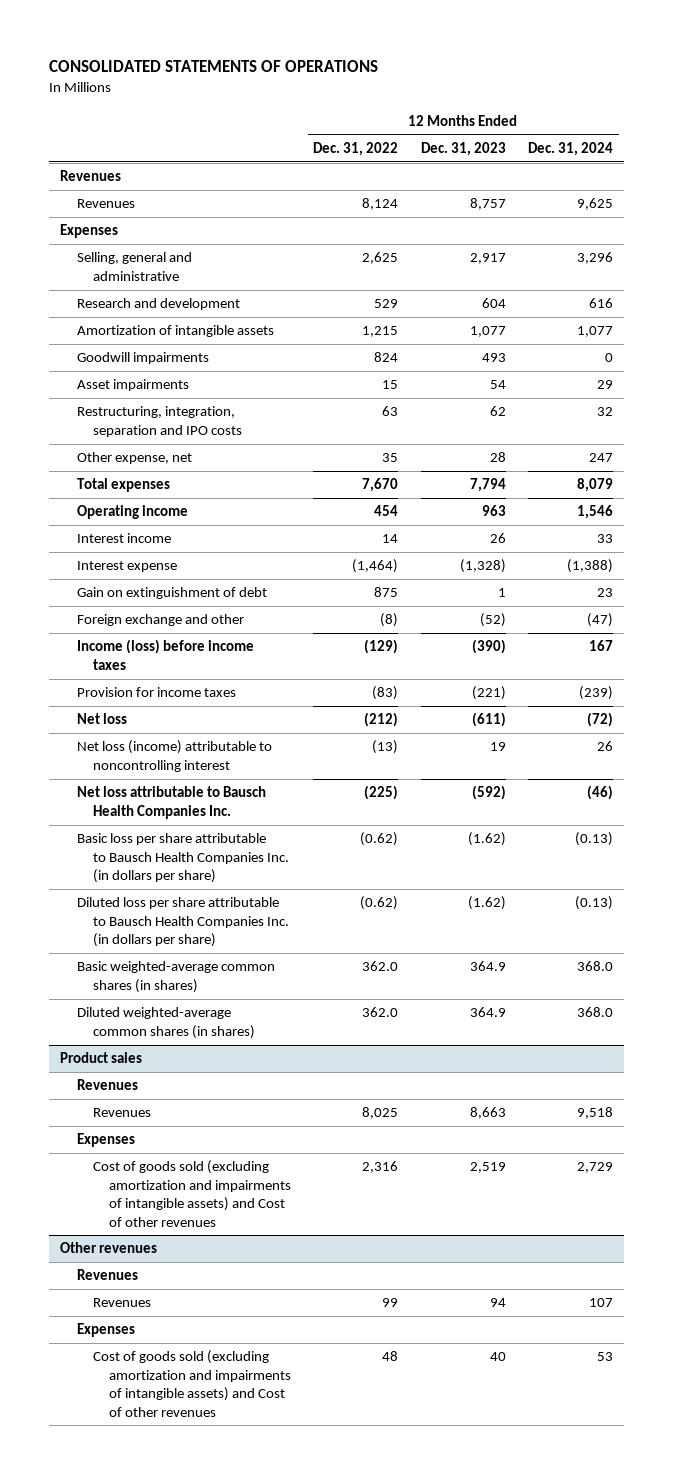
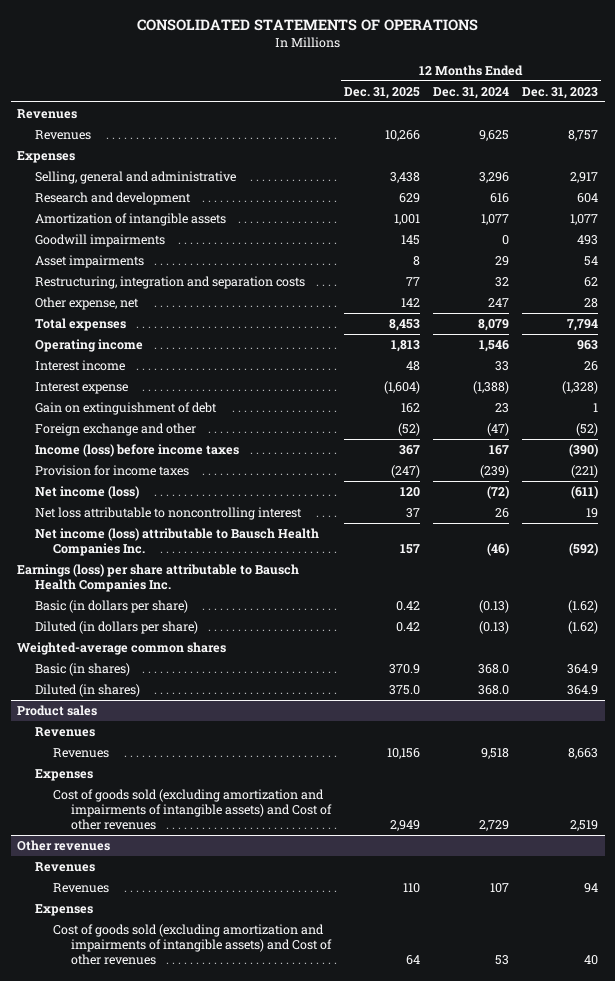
- | 12 Months Ended Dec. 31, 2022 | 12 Months Ended Dec. 31, 2023 | 12 Months Ended Dec. 31, 2024
+ | 12 Months Ended Dec. 31, 2025 | 12 Months Ended Dec. 31, 2024 | 12 Months Ended Dec. 31, 2023
- Restructuring, integration, separation and IPO costs | 63 | 62 | 32
+ Restructuring, integration and separation costs | 77 | 32 | 62
- Net loss | (212) | (611) | (72)
- Net loss (income) attributable to noncontrolling interest | (13) | 19 | 26
- Net loss attributable to Bausch Health Companies Inc. | (225) | (592) | (46)
- Basic loss per share attributable to Bausch Health Companies Inc. (in dollars per share) | (0.62) | (1.62) | (0.13)
- Diluted loss per share attributable to Bausch Health Companies Inc. (in dollars per share) | (0.62) | (1.62) | (0.13)
- Basic weighted-average common shares (in shares) | 362.0 | 364.9 | 368.0
- Diluted weighted-average common shares (in shares) | 362.0 | 364.9 | 368.0
+ Net income (loss) | 120 | (72) | (611)
+ Net loss attributable to noncontrolling interest | 37 | 26 | 19
+ Net income (loss) attributable to Bausch Health Companies Inc. | 157 | (46) | (592)
+ Earnings (loss) per share attributable to Bausch Health Companies Inc.
+ Basic (in dollars per share) | 0.42 | (0.13) | (1.62)
+ Diluted (in dollars per share) | 0.42 | (0.13) | (1.62)
+ Weighted-average common shares
+ Basic (in shares) | 370.9 | 368.0 | 364.9
+ Diluted (in shares) | 375.0 | 368.0 | 364.9

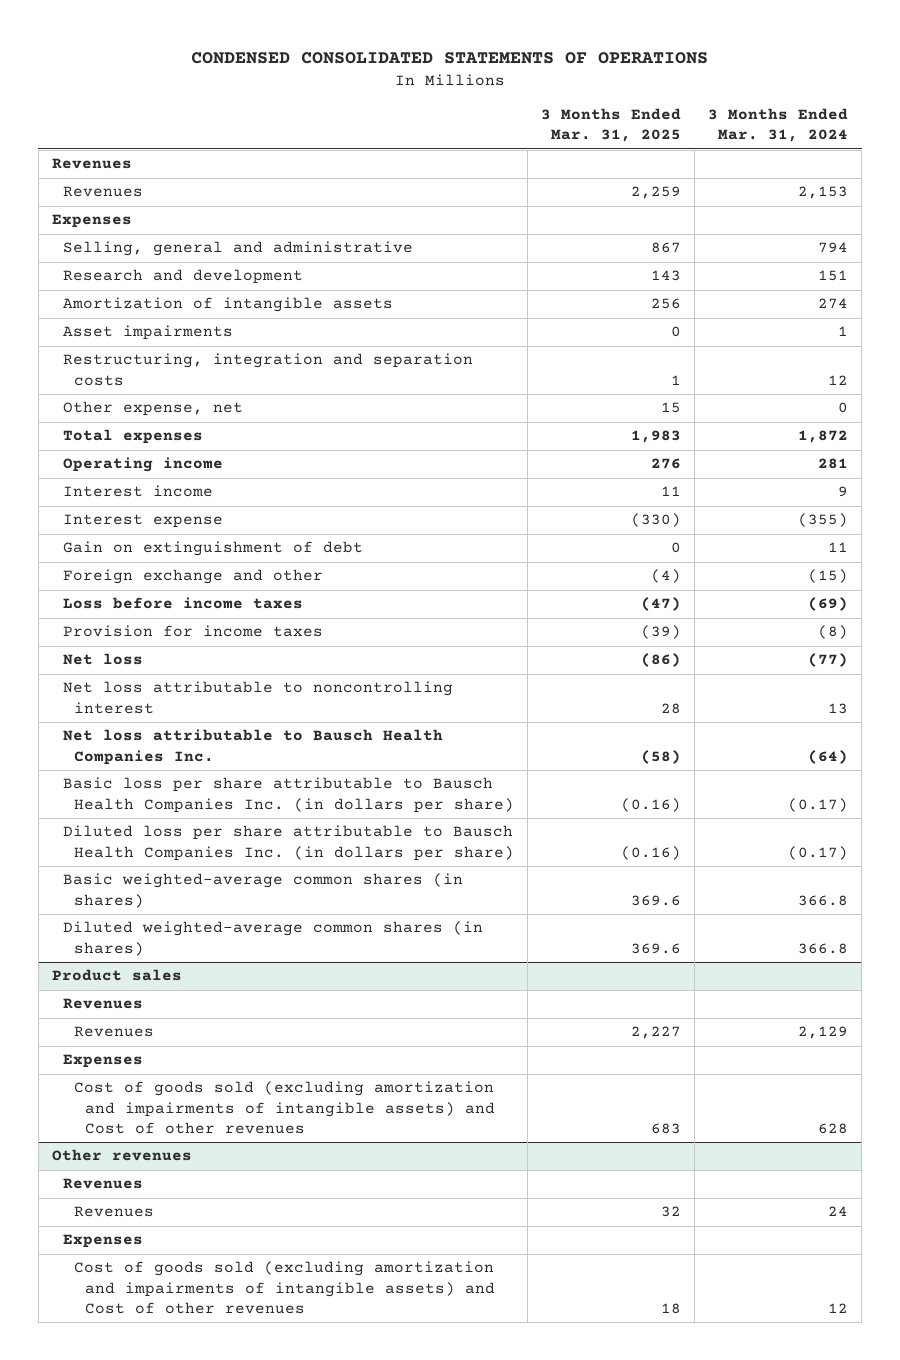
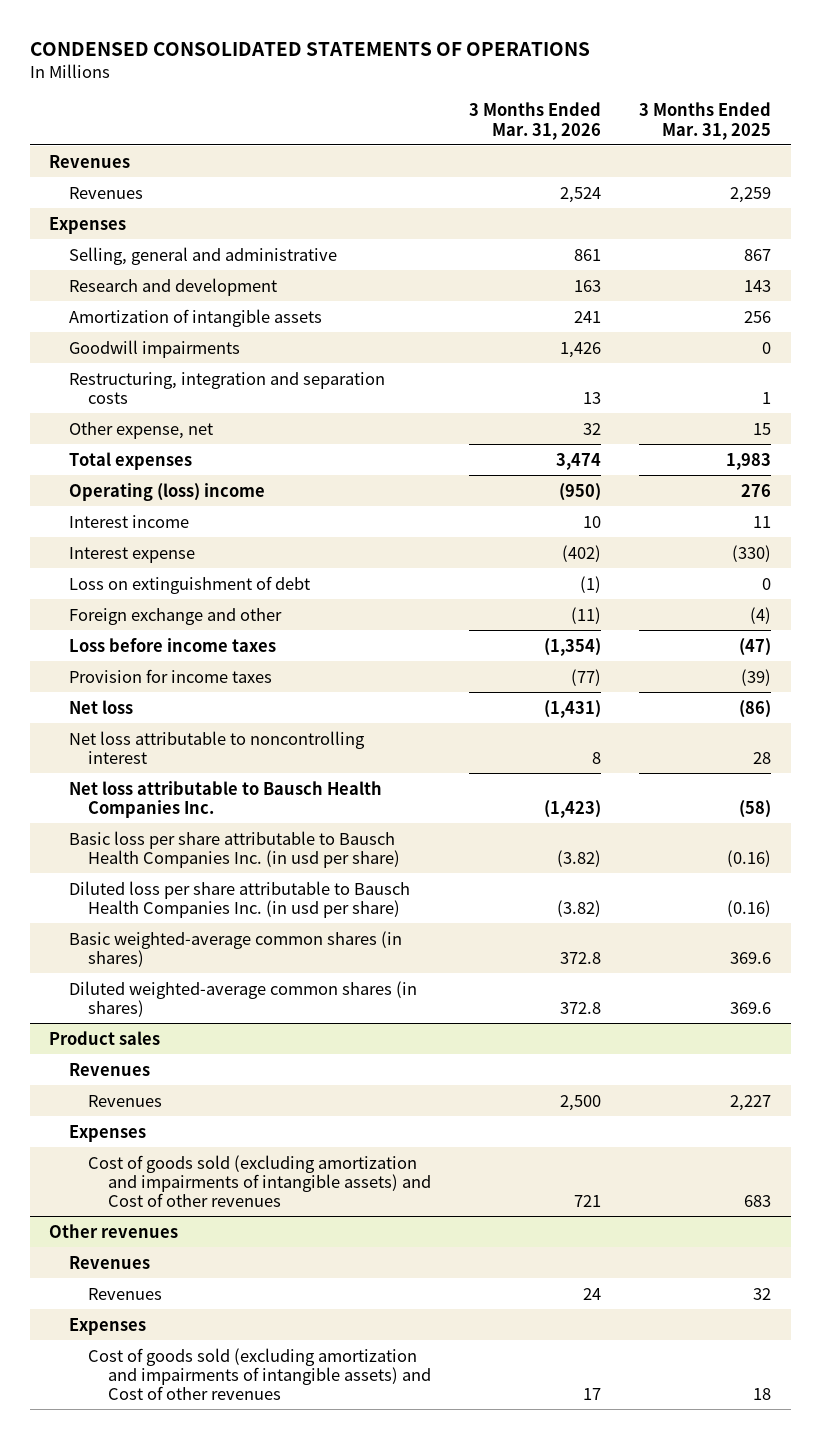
- | 3 Months Ended Mar. 31, 2025 | 3 Months Ended Mar. 31, 2024
+ | 3 Months Ended Mar. 31, 2026 | 3 Months Ended Mar. 31, 2025
- Asset impairments | 0 | 1
+ Goodwill impairments | 1,426 | 0
- Operating income | 276 | 281
+ Operating (loss) income | (950) | 276
- Gain on extinguishment of debt | 0 | 11
+ Loss on extinguishment of debt | (1) | 0
- Basic loss per share attributable to Bausch Health Companies Inc. (in dollars per share) | (0.16) | (0.17)
- Diluted loss per share attributable to Bausch Health Companies Inc. (in dollars per share) | (0.16) | (0.17)
+ Basic loss per share attributable to Bausch Health Companies Inc. (in usd per share) | (3.82) | (0.16)
+ Diluted loss per share attributable to Bausch Health Companies Inc. (in usd per share) | (3.82) | (0.16)

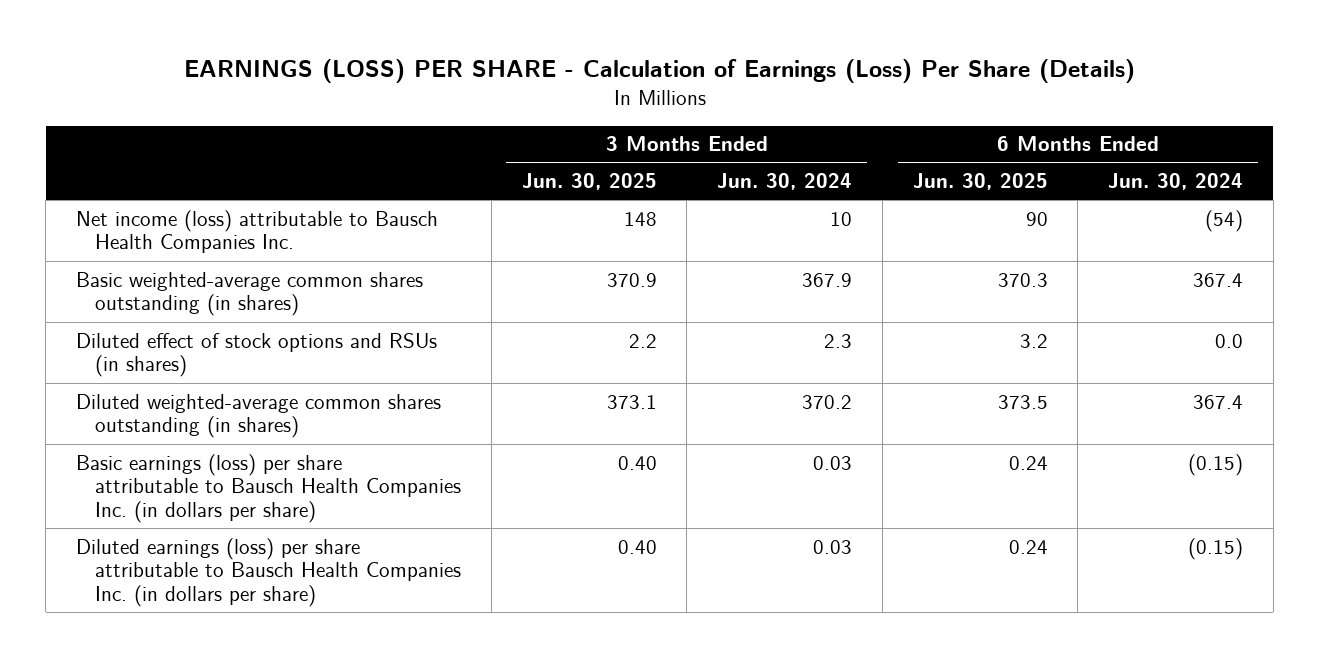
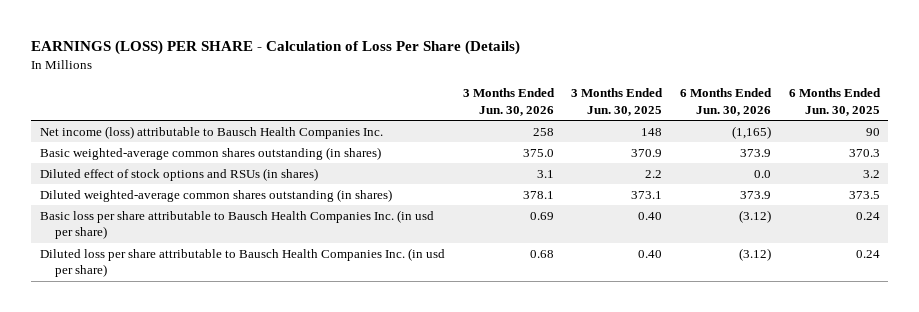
- EARNINGS (LOSS) PER SHARE - Calculation of Earnings (Loss) Per Share (Details)
+ EARNINGS (LOSS) PER SHARE - Calculation of Loss Per Share (Details)
- | 3 Months Ended Jun. 30, 2025 | 3 Months Ended Jun. 30, 2024 | 6 Months Ended Jun. 30, 2025 | 6 Months Ended Jun. 30, 2024
+ | 3 Months Ended Jun. 30, 2026 | 3 Months Ended Jun. 30, 2025 | 6 Months Ended Jun. 30, 2026 | 6 Months Ended Jun. 30, 2025
- Basic earnings (loss) per share attributable to Bausch Health Companies Inc. (in dollars per share) | 0.40 | 0.03 | 0.24 | (0.15)
- Diluted earnings (loss) per share attributable to Bausch Health Companies Inc. (in dollars per share) | 0.40 | 0.03 | 0.24 | (0.15)
+ Basic loss per share attributable to Bausch Health Companies Inc. (in usd per share) | 0.69 | 0.40 | (3.12) | 0.24
+ Diluted loss per share attributable to Bausch Health Companies Inc. (in usd per share) | 0.68 | 0.40 | (3.12) | 0.24

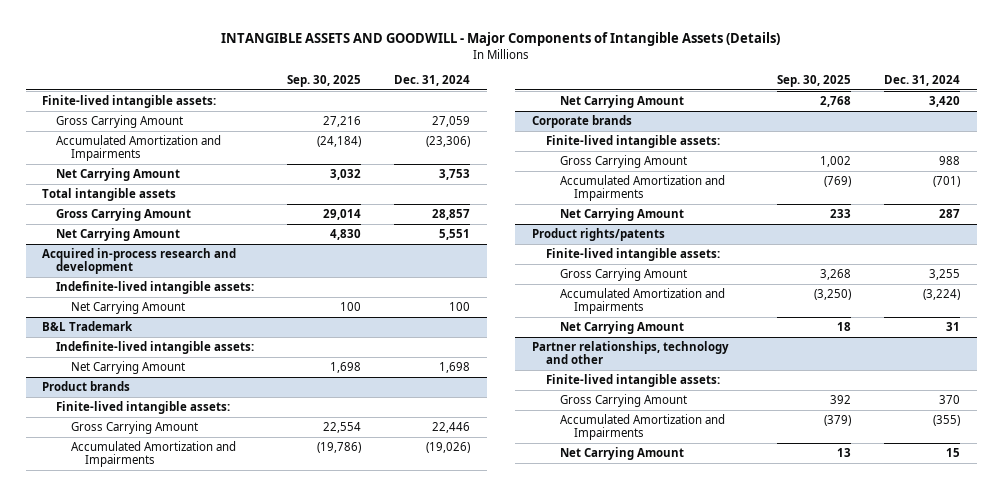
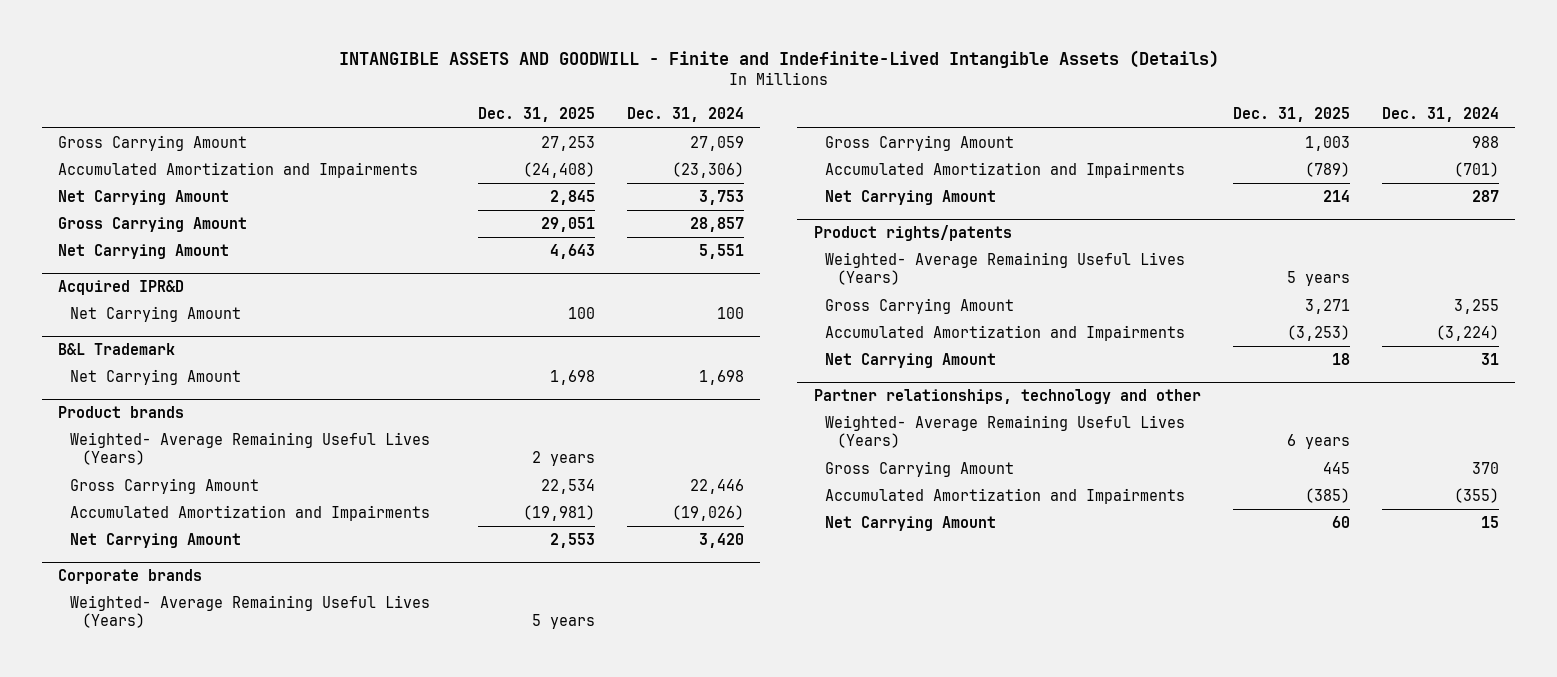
- INTANGIBLE ASSETS AND GOODWILL - Major Components of Intangible Assets (Details)
+ INTANGIBLE ASSETS AND GOODWILL - Finite and Indefinite-Lived Intangible Assets (Details)
- | Sep. 30, 2025 | Dec. 31, 2024
+ | Dec. 31, 2025 | Dec. 31, 2024
- Finite-lived intangible assets:
- Total intangible assets
- Acquired in-process research and development
- Indefinite-lived intangible assets:
+ Acquired IPR&D
@ B&L Trademark
- Indefinite-lived intangible assets:
@ Product brands
- Finite-lived intangible assets:
+ Weighted- Average Remaining Useful Lives (Years) | 2 years |
@ Corporate brands
- Finite-lived intangible assets:
+ Weighted- Average Remaining Useful Lives (Years) | 5 years |
@ Product rights/patents
- Finite-lived intangible assets:
+ Weighted- Average Remaining Useful Lives (Years) | 5 years |
@ Partner relationships, technology and other
- Finite-lived intangible assets:
+ Weighted- Average Remaining Useful Lives (Years) | 6 years |

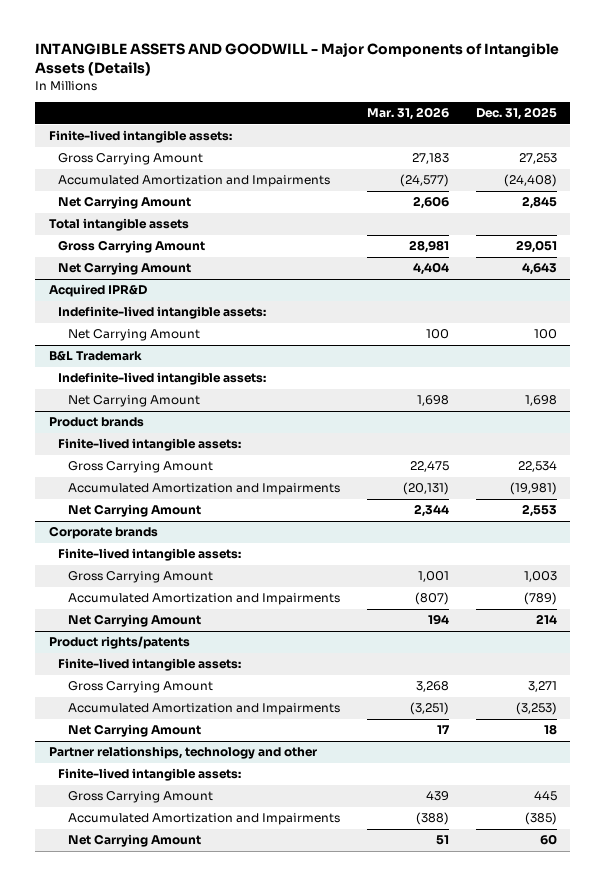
- INTANGIBLE ASSETS AND GOODWILL - Finite and Indefinite-Lived Intangible Assets (Details)
+ INTANGIBLE ASSETS AND GOODWILL - Major Components of Intangible Assets (Details)
- | Dec. 31, 2025 | Dec. 31, 2024
+ | Mar. 31, 2026 | Dec. 31, 2025
+ Finite-lived intangible assets:
+ Total intangible assets
@ Acquired IPR&D
+ Indefinite-lived intangible assets:
@ B&L Trademark
+ Indefinite-lived intangible assets:
@ Product brands
- Weighted- Average Remaining Useful Lives (Years) | 2 years |
+ Finite-lived intangible assets:
@ Corporate brands
- Weighted- Average Remaining Useful Lives (Years) | 5 years |
+ Finite-lived intangible assets:
@ Product rights/patents
- Weighted- Average Remaining Useful Lives (Years) | 5 years |
+ Finite-lived intangible assets:
@ Partner relationships, technology and other
- Weighted- Average Remaining Useful Lives (Years) | 6 years |
+ Finite-lived intangible assets:

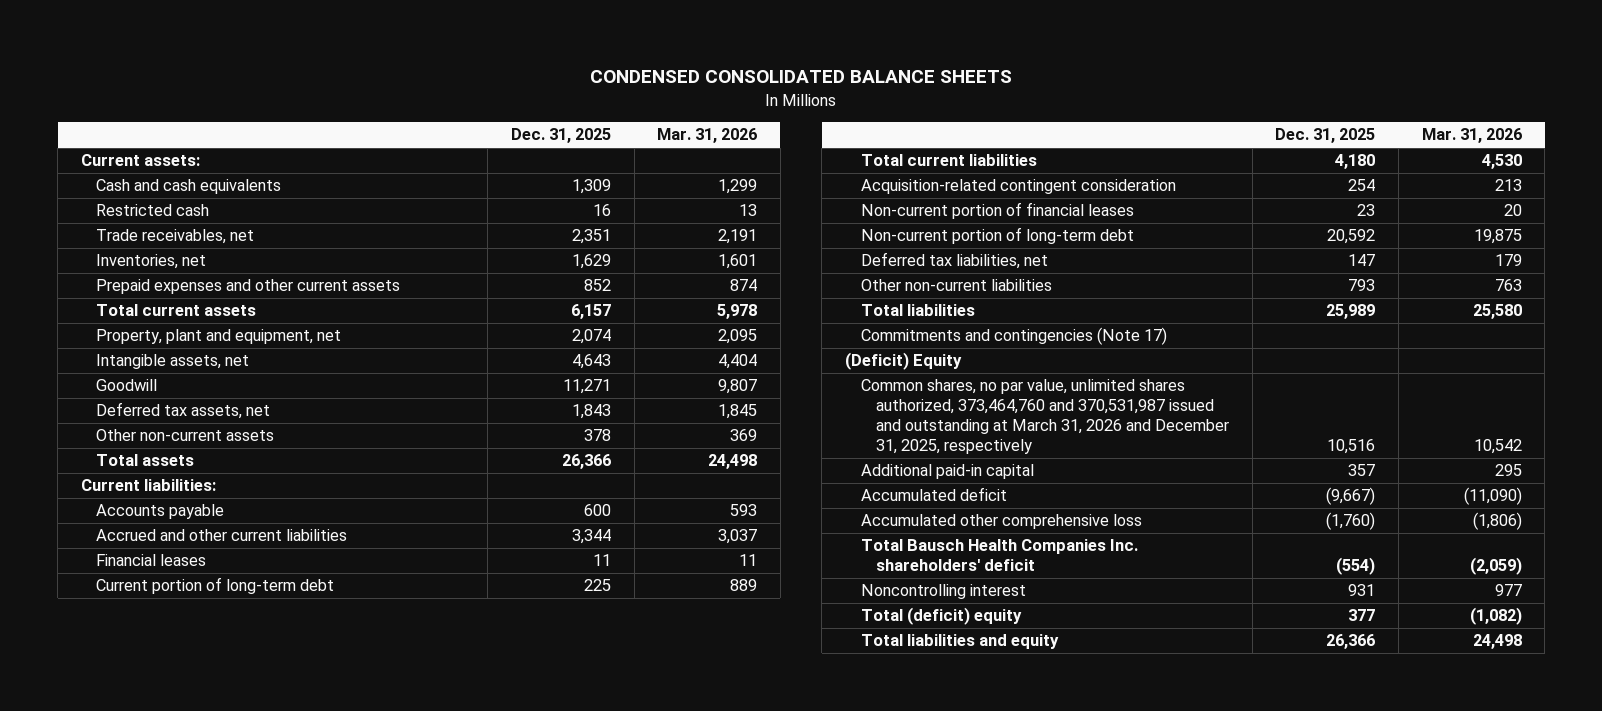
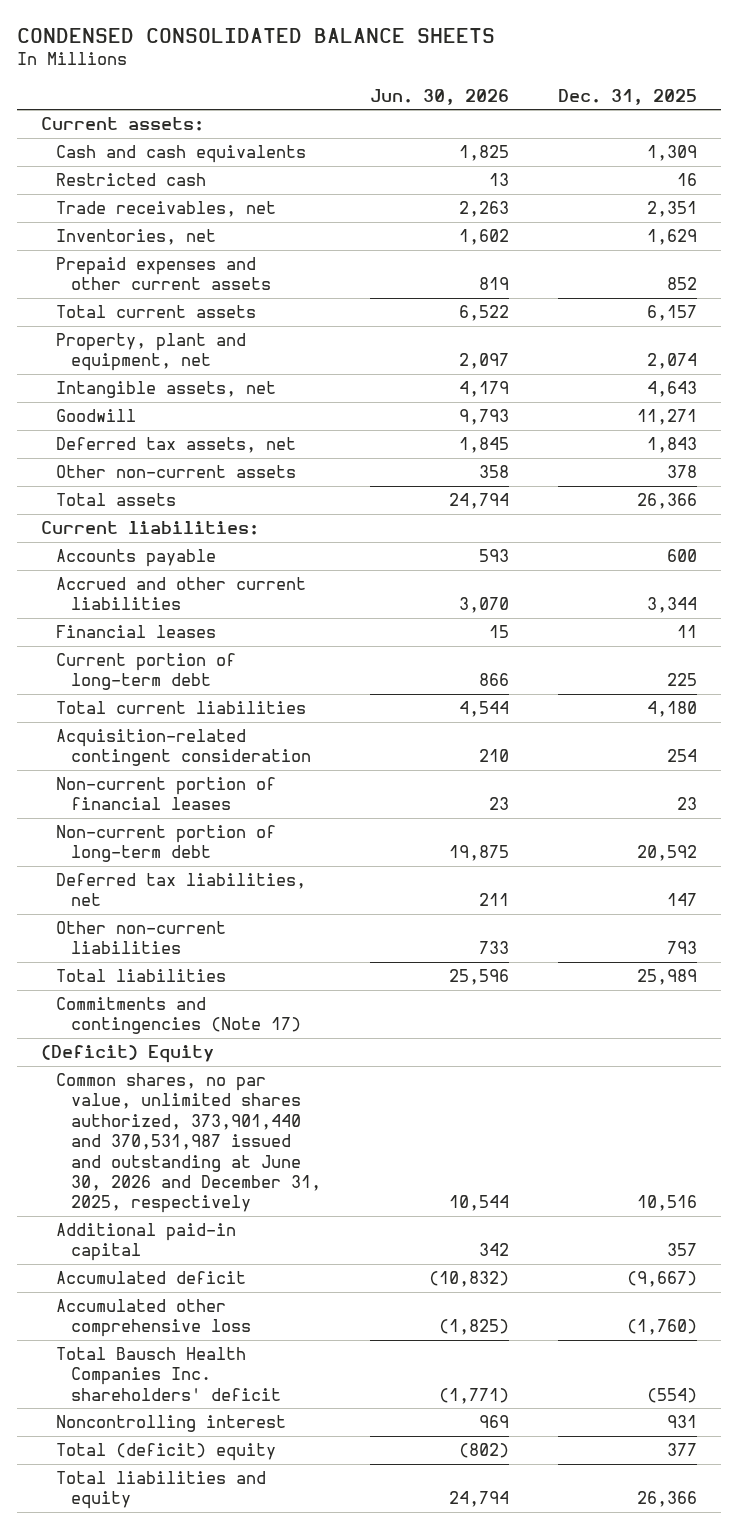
- | Dec. 31, 2025 | Mar. 31, 2026
+ | Jun. 30, 2026 | Dec. 31, 2025
- Common shares, no par value, unlimited shares authorized, 373,464,760 and 370,531,987 issued and outstanding at March 31, 2026 and December 31, 2025, respectively | 10,516 | 10,542
+ Common shares, no par value, unlimited shares authorized, 373,901,440 and 370,531,987 issued and outstanding at June 30, 2026 and December 31, 2025, respectively | 10,544 | 10,516

